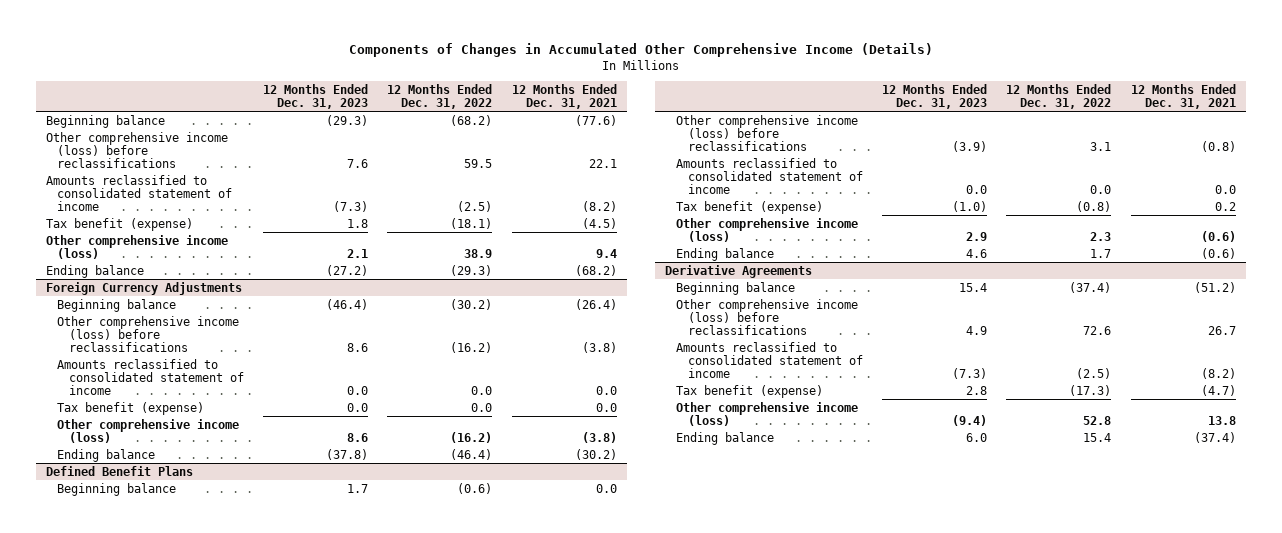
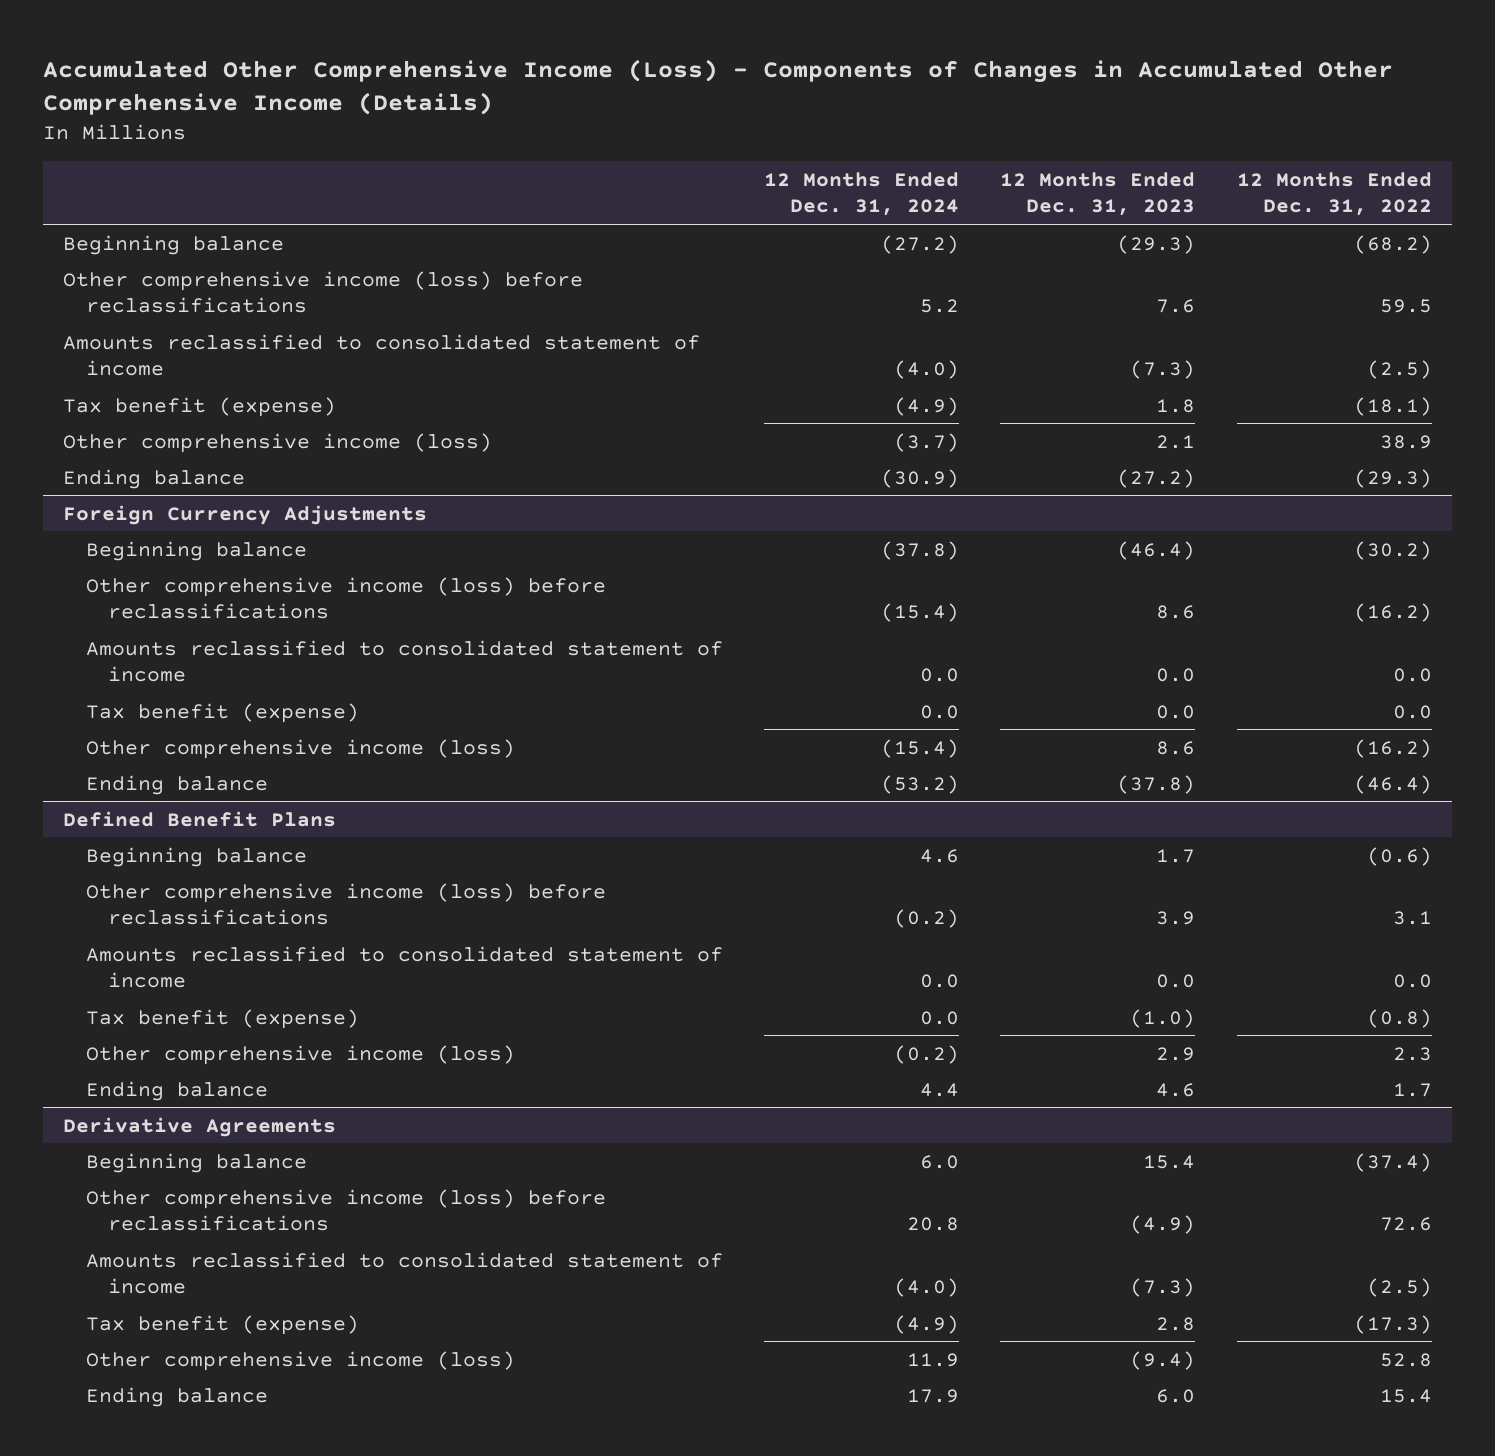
- Components of Changes in Accumulated Other Comprehensive Income (Details)
+ Accumulated Other Comprehensive Income (Loss) - Components of Changes in Accumulated Other Comprehensive Income (Details)
- | 12 Months Ended Dec. 31, 2023 | 12 Months Ended Dec. 31, 2022 | 12 Months Ended Dec. 31, 2021
+ | 12 Months Ended Dec. 31, 2024 | 12 Months Ended Dec. 31, 2023 | 12 Months Ended Dec. 31, 2022
@ Defined Benefit Plans
- Other comprehensive income (loss) before reclassifications | (3.9) | 3.1 | (0.8)
+ Other comprehensive income (loss) before reclassifications | (0.2) | 3.9 | 3.1
@ Derivative Agreements
- Other comprehensive income (loss) before reclassifications | 4.9 | 72.6 | 26.7
+ Other comprehensive income (loss) before reclassifications | 20.8 | (4.9) | 72.6

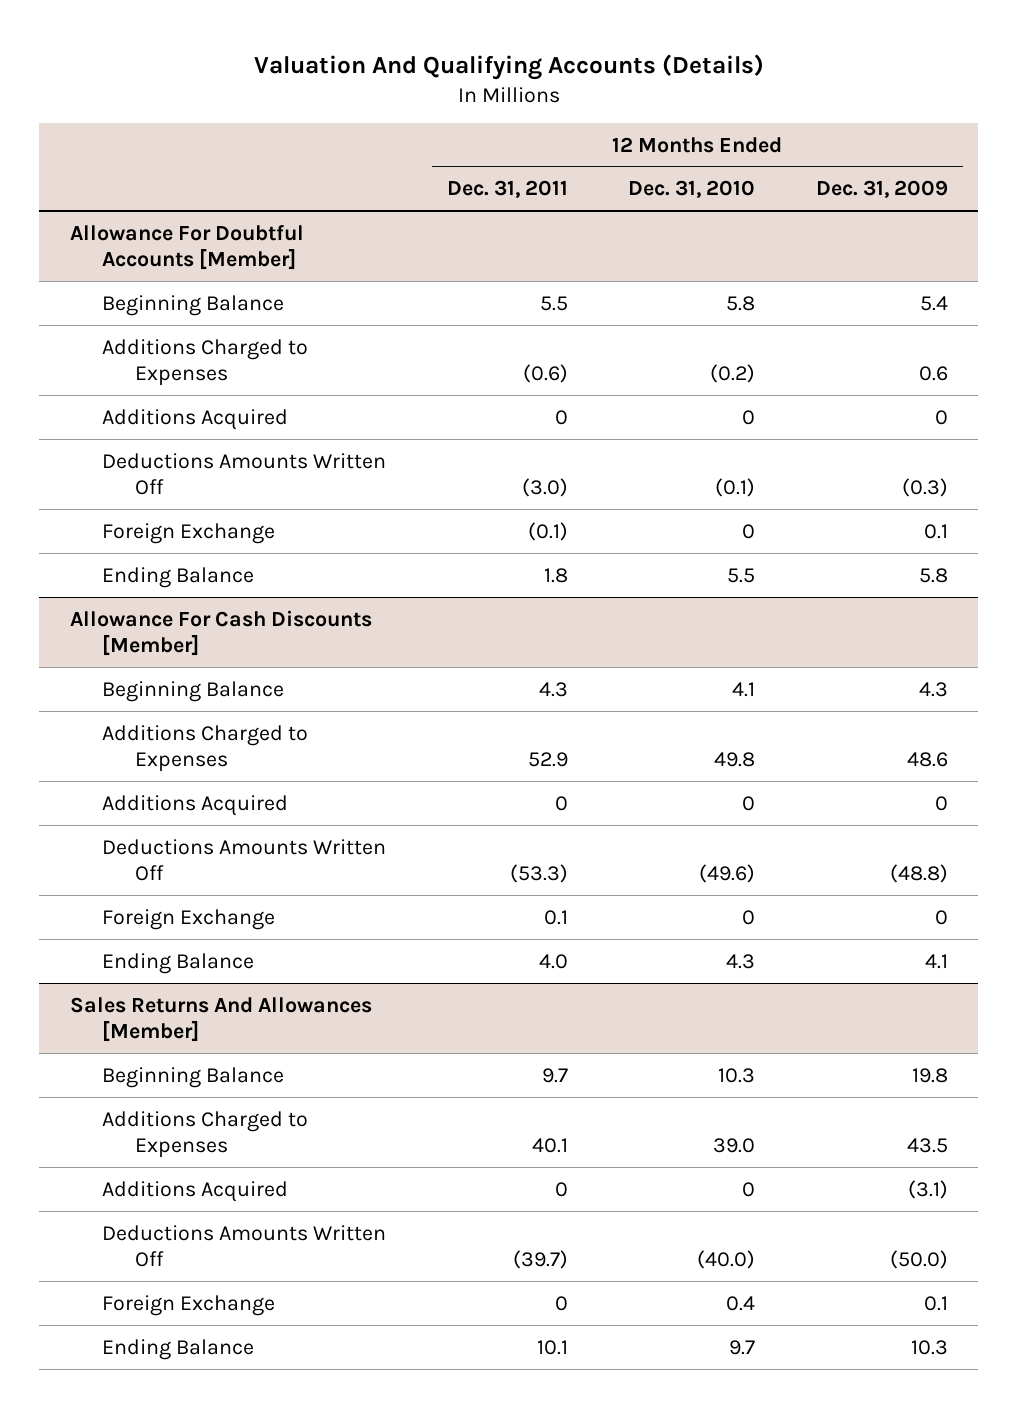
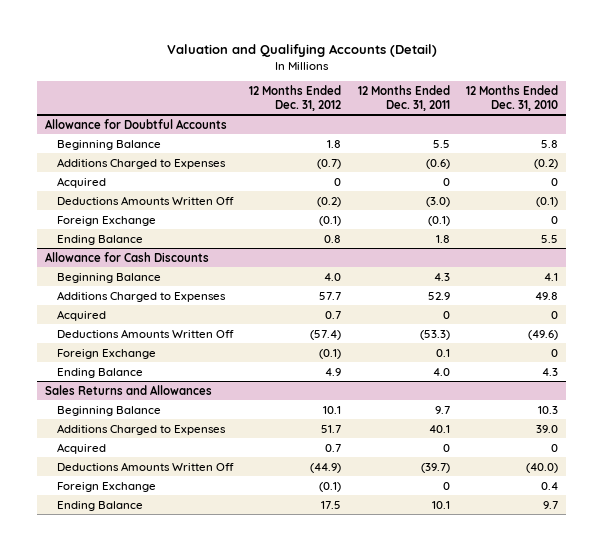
- Valuation And Qualifying Accounts (Details)
+ Valuation and Qualifying Accounts (Detail)
- | 12 Months Ended Dec. 31, 2011 | 12 Months Ended Dec. 31, 2010 | 12 Months Ended Dec. 31, 2009
+ | 12 Months Ended Dec. 31, 2012 | 12 Months Ended Dec. 31, 2011 | 12 Months Ended Dec. 31, 2010
- Allowance For Doubtful Accounts [Member]
+ Allowance for Doubtful Accounts
- Additions Acquired | 0 | 0 | 0
+ Acquired | 0 | 0 | 0
- Allowance For Cash Discounts [Member]
+ Allowance for Cash Discounts
- Additions Acquired | 0 | 0 | 0
+ Acquired | 0.7 | 0 | 0
- Sales Returns And Allowances [Member]
+ Sales Returns and Allowances
- Additions Acquired | 0 | 0 | (3.1)
+ Acquired | 0.7 | 0 | 0

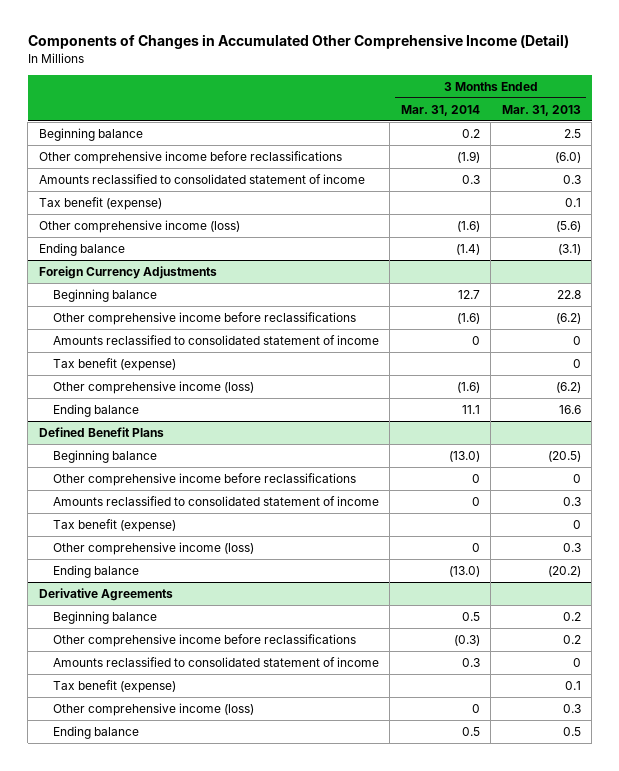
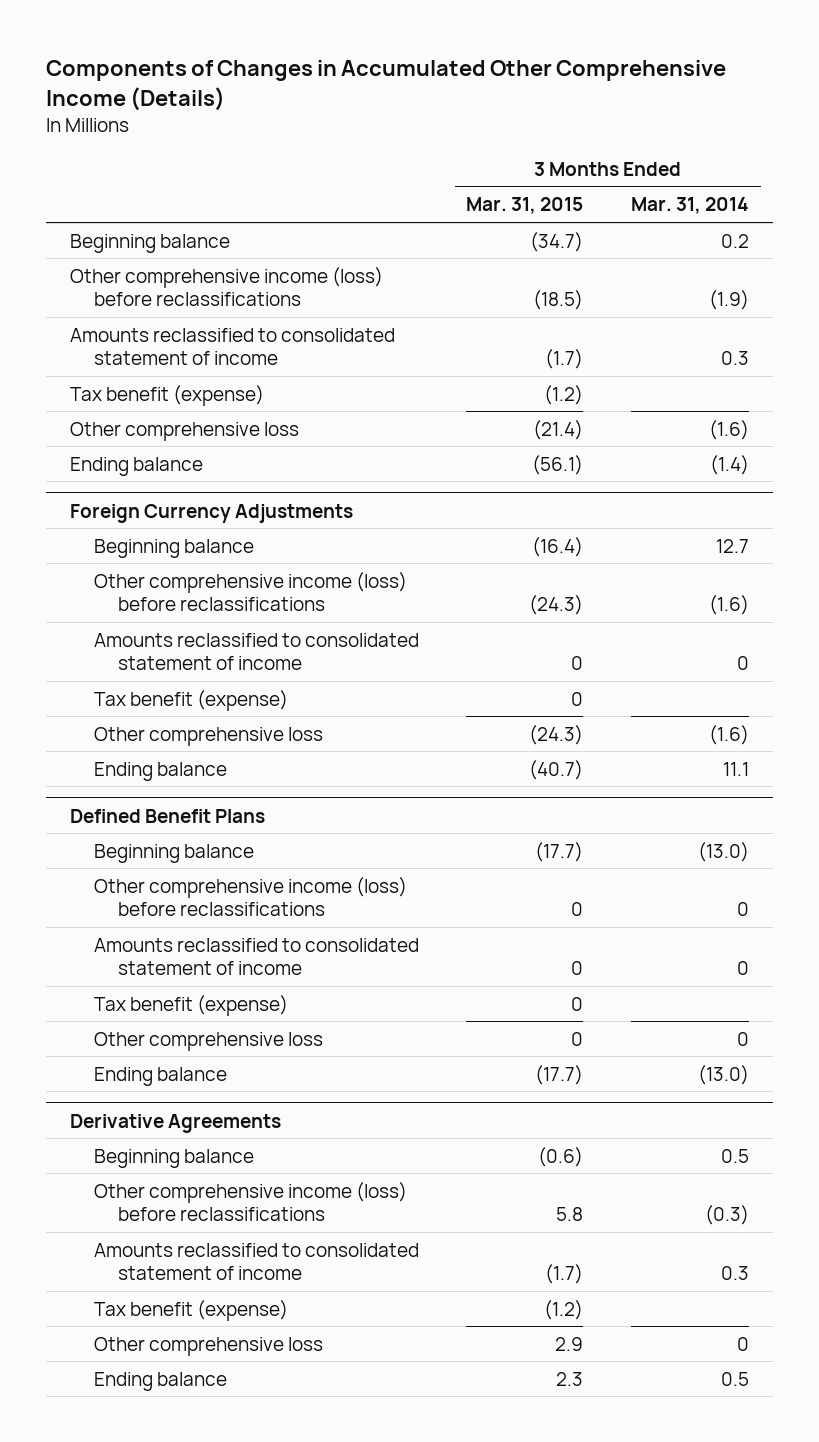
- Components of Changes in Accumulated Other Comprehensive Income (Detail)
+ Components of Changes in Accumulated Other Comprehensive Income (Details)
- | 3 Months Ended Mar. 31, 2014 | 3 Months Ended Mar. 31, 2013
+ | 3 Months Ended Mar. 31, 2015 | 3 Months Ended Mar. 31, 2014
- Other comprehensive income before reclassifications | (1.9) | (6.0)
+ Other comprehensive income (loss) before reclassifications | (18.5) | (1.9)
- Other comprehensive income (loss) | (1.6) | (5.6)
+ Other comprehensive loss | (21.4) | (1.6)
@ Foreign Currency Adjustments
- Other comprehensive income before reclassifications | (1.6) | (6.2)
+ Other comprehensive income (loss) before reclassifications | (24.3) | (1.6)
- Other comprehensive income (loss) | (1.6) | (6.2)
+ Other comprehensive loss | (24.3) | (1.6)
@ Defined Benefit Plans
- Other comprehensive income before reclassifications | 0 | 0
+ Other comprehensive income (loss) before reclassifications | 0 | 0
- Other comprehensive income (loss) | 0 | 0.3
+ Other comprehensive loss | 0 | 0
@ Derivative Agreements
- Other comprehensive income before reclassifications | (0.3) | 0.2
+ Other comprehensive income (loss) before reclassifications | 5.8 | (0.3)
- Other comprehensive income (loss) | 0 | 0.3
+ Other comprehensive loss | 2.9 | 0

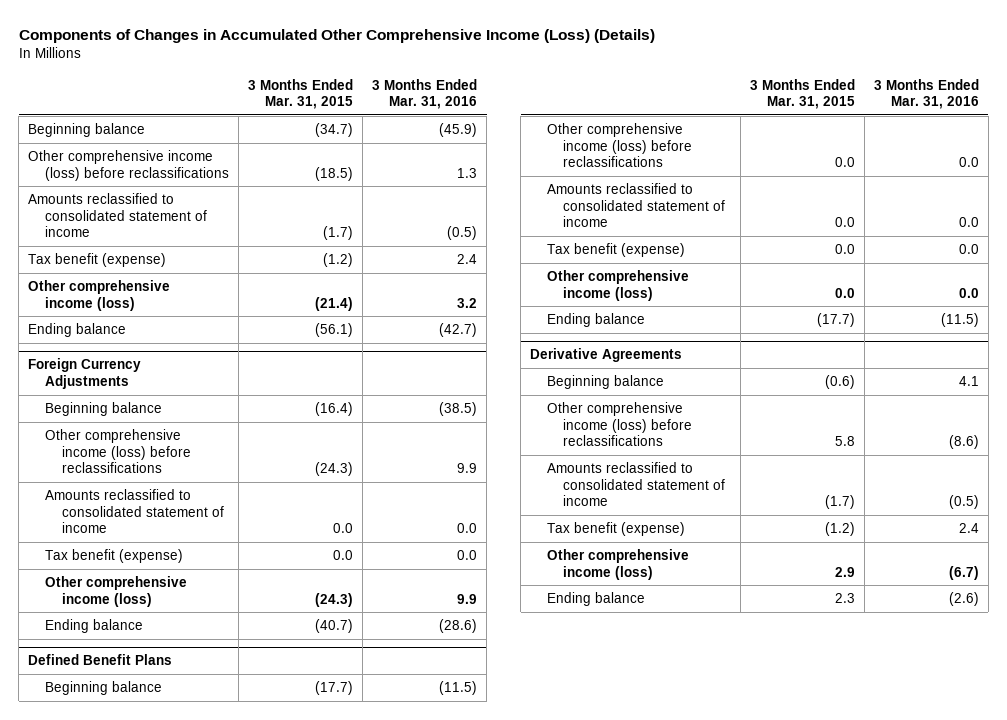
- Components of Changes in Accumulated Other Comprehensive Income (Details)
+ Components of Changes in Accumulated Other Comprehensive Income (Loss) (Details)
- | 3 Months Ended Mar. 31, 2015 | 3 Months Ended Mar. 31, 2014
+ | 3 Months Ended Mar. 31, 2015 | 3 Months Ended Mar. 31, 2016
- Other comprehensive loss | (21.4) | (1.6)
+ Other comprehensive income (loss) | (21.4) | 3.2
@ Foreign Currency Adjustments
- Amounts reclassified to consolidated statement of income | 0 | 0
- Tax benefit (expense) | 0 |
- Other comprehensive loss | (24.3) | (1.6)
+ Amounts reclassified to consolidated statement of income | 0.0 | 0.0
+ Tax benefit (expense) | 0.0 | 0.0
+ Other comprehensive income (loss) | (24.3) | 9.9
@ Defined Benefit Plans
- Other comprehensive income (loss) before reclassifications | 0 | 0
- Amounts reclassified to consolidated statement of income | 0 | 0
- Tax benefit (expense) | 0 |
- Other comprehensive loss | 0 | 0
+ Other comprehensive income (loss) before reclassifications | 0.0 | 0.0
+ Amounts reclassified to consolidated statement of income | 0.0 | 0.0
+ Tax benefit (expense) | 0.0 | 0.0
+ Other comprehensive income (loss) | 0.0 | 0.0
@ Derivative Agreements
- Other comprehensive loss | 2.9 | 0
+ Other comprehensive income (loss) | 2.9 | (6.7)

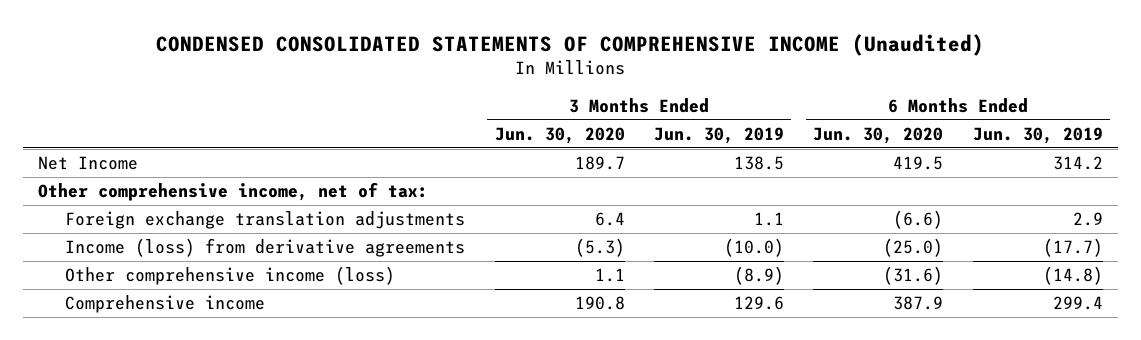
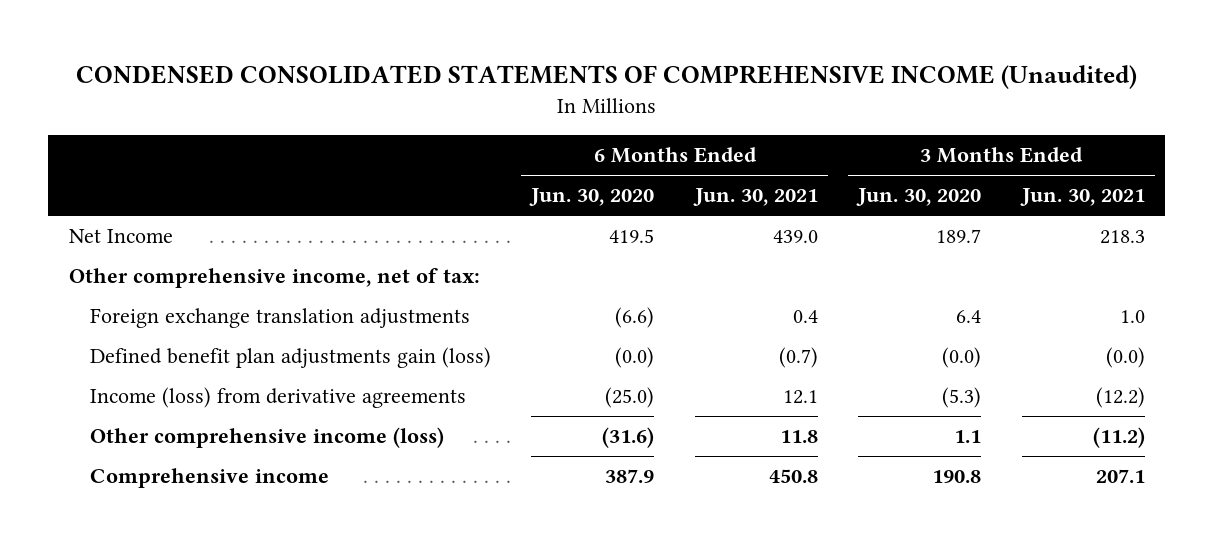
- | 3 Months Ended Jun. 30, 2020 | 3 Months Ended Jun. 30, 2019 | 6 Months Ended Jun. 30, 2020 | 6 Months Ended Jun. 30, 2019
+ | 6 Months Ended Jun. 30, 2020 | 6 Months Ended Jun. 30, 2021 | 3 Months Ended Jun. 30, 2020 | 3 Months Ended Jun. 30, 2021
+ Defined benefit plan adjustments gain (loss) | (0.0) | (0.7) | (0.0) | (0.0)

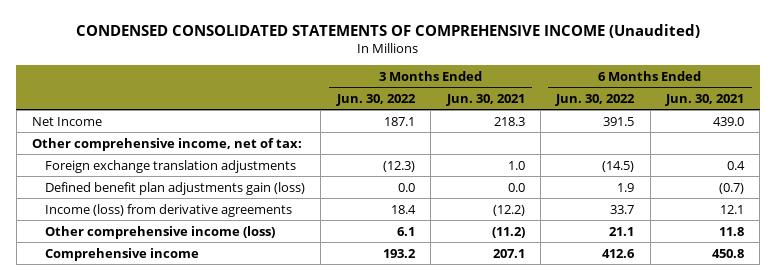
- | 6 Months Ended Jun. 30, 2020 | 6 Months Ended Jun. 30, 2021 | 3 Months Ended Jun. 30, 2020 | 3 Months Ended Jun. 30, 2021
+ | 3 Months Ended Jun. 30, 2022 | 3 Months Ended Jun. 30, 2021 | 6 Months Ended Jun. 30, 2022 | 6 Months Ended Jun. 30, 2021
- Defined benefit plan adjustments gain (loss) | (0.0) | (0.7) | (0.0) | (0.0)
+ Defined benefit plan adjustments gain (loss) | 0.0 | 0.0 | 1.9 | (0.7)

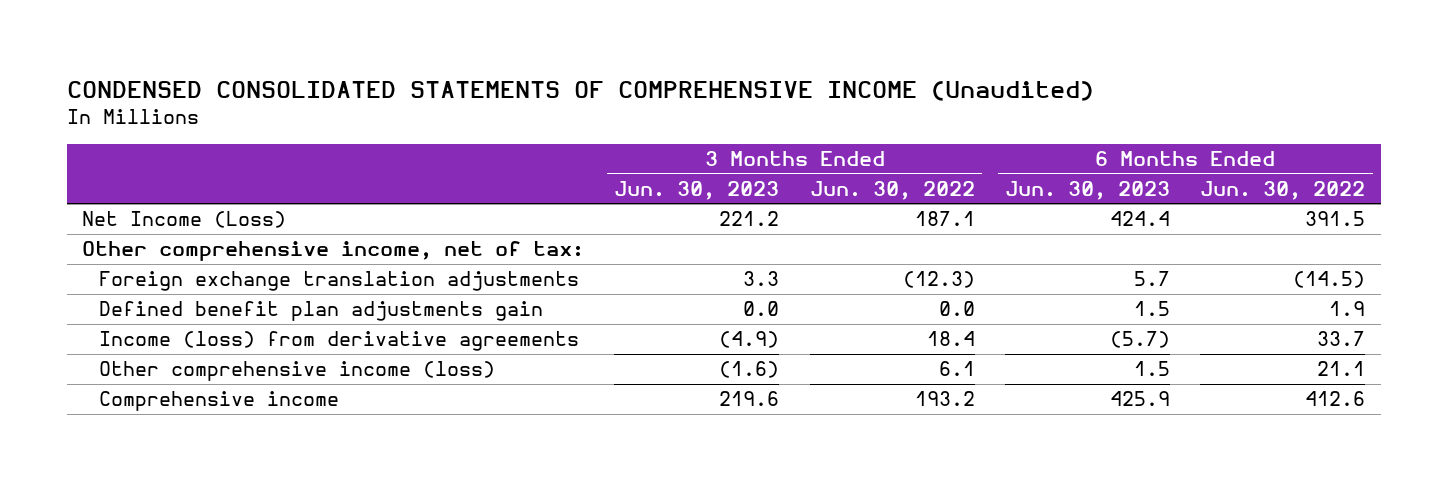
- | 3 Months Ended Jun. 30, 2022 | 3 Months Ended Jun. 30, 2021 | 6 Months Ended Jun. 30, 2022 | 6 Months Ended Jun. 30, 2021
+ | 3 Months Ended Jun. 30, 2023 | 3 Months Ended Jun. 30, 2022 | 6 Months Ended Jun. 30, 2023 | 6 Months Ended Jun. 30, 2022
- Net Income | 187.1 | 218.3 | 391.5 | 439.0
+ Net Income (Loss) | 221.2 | 187.1 | 424.4 | 391.5
- Defined benefit plan adjustments gain (loss) | 0.0 | 0.0 | 1.9 | (0.7)
+ Defined benefit plan adjustments gain | 0.0 | 0.0 | 1.5 | 1.9

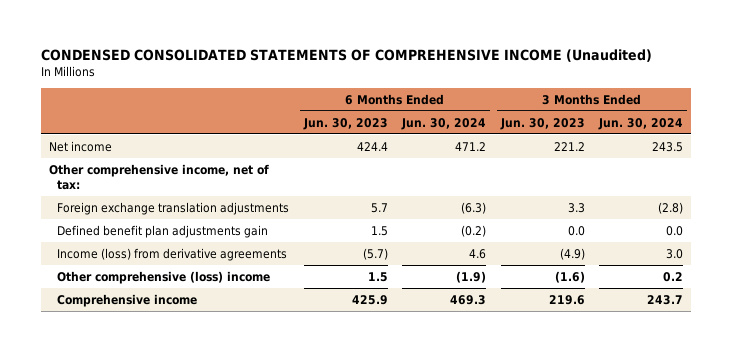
- | 3 Months Ended Jun. 30, 2023 | 3 Months Ended Jun. 30, 2022 | 6 Months Ended Jun. 30, 2023 | 6 Months Ended Jun. 30, 2022
+ | 6 Months Ended Jun. 30, 2023 | 6 Months Ended Jun. 30, 2024 | 3 Months Ended Jun. 30, 2023 | 3 Months Ended Jun. 30, 2024
- Net Income (Loss) | 221.2 | 187.1 | 424.4 | 391.5
+ Net income | 424.4 | 471.2 | 221.2 | 243.5
- Other comprehensive income (loss) | (1.6) | 6.1 | 1.5 | 21.1
+ Other comprehensive (loss) income | 1.5 | (1.9) | (1.6) | 0.2

